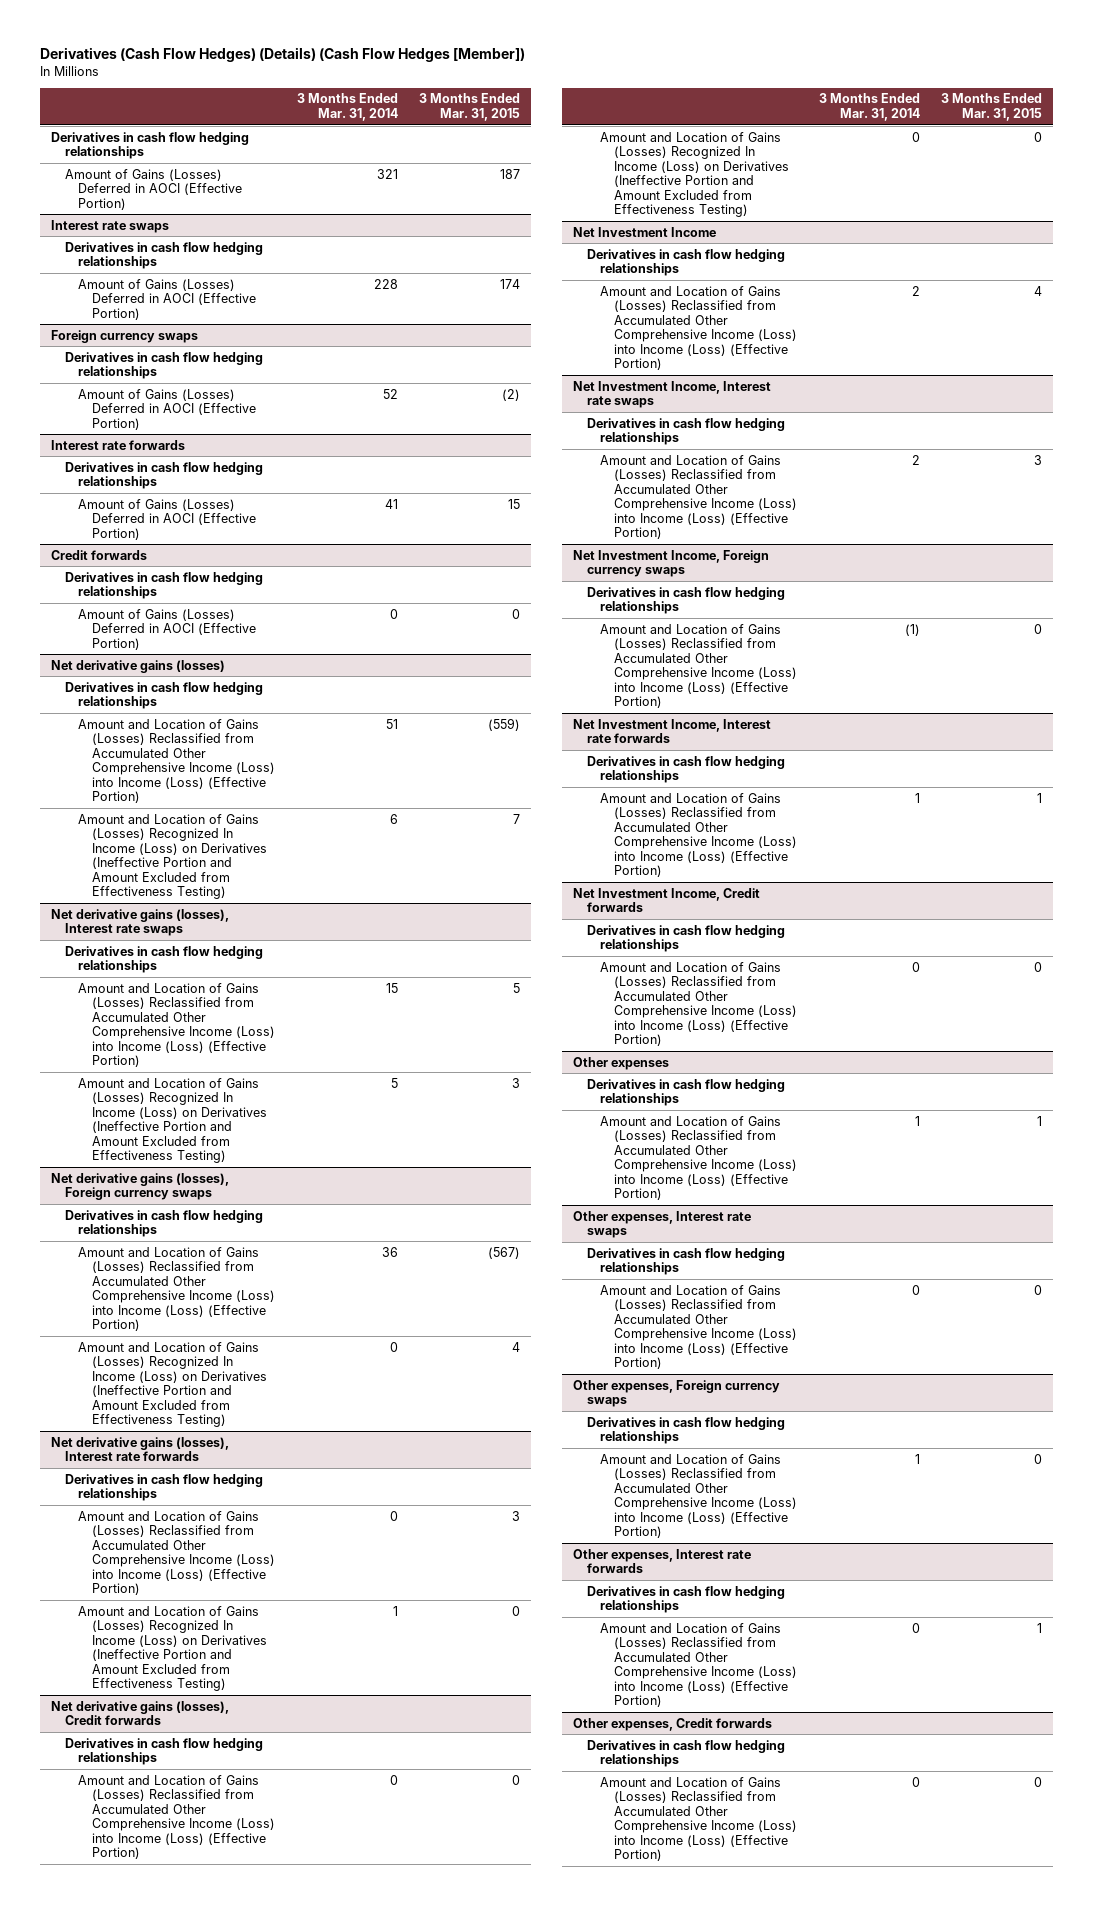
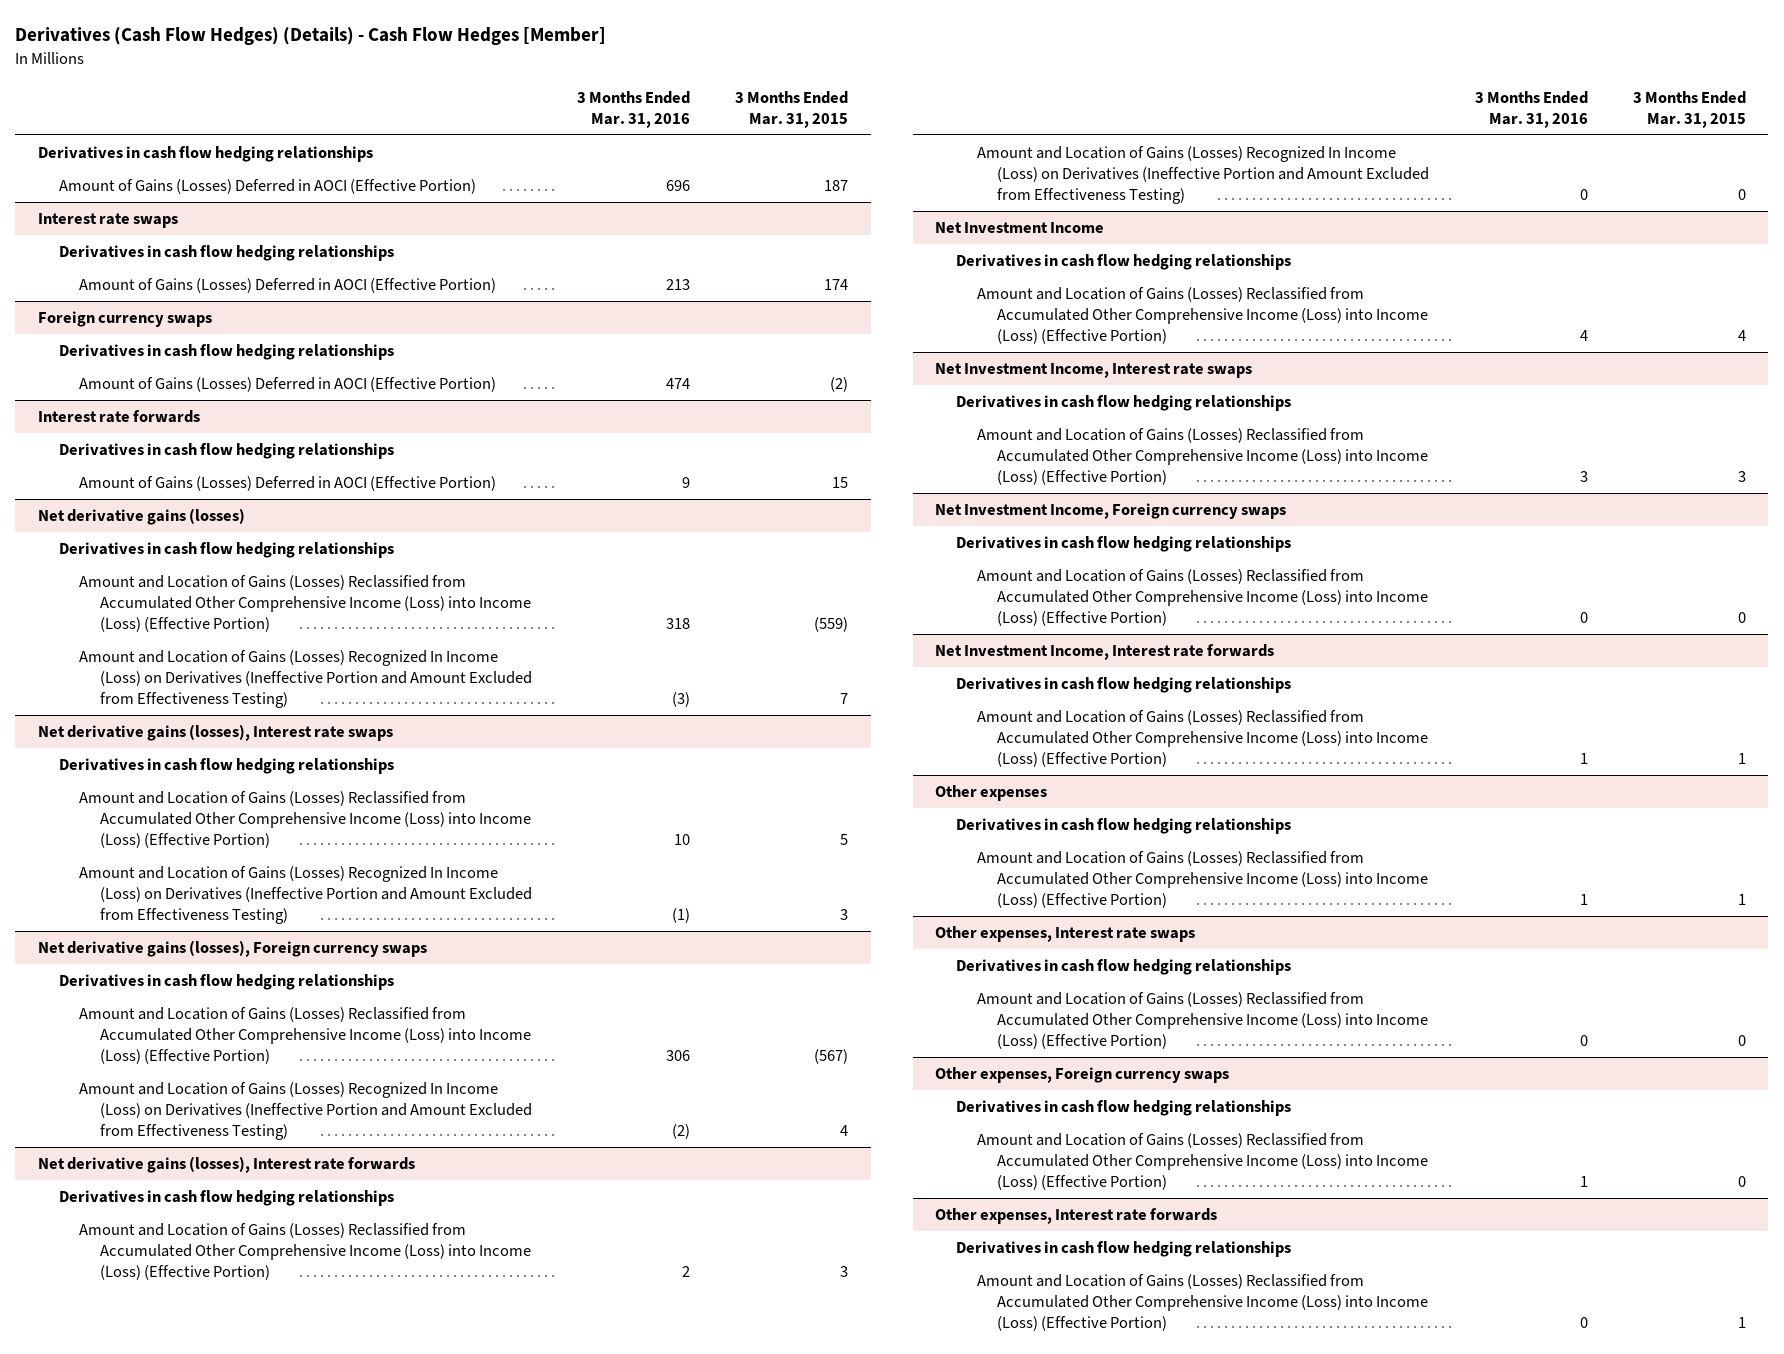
- Derivatives (Cash Flow Hedges) (Details) (Cash Flow Hedges [Member])
+ Derivatives (Cash Flow Hedges) (Details) - Cash Flow Hedges [Member]
- | 3 Months Ended Mar. 31, 2014 | 3 Months Ended Mar. 31, 2015
+ | 3 Months Ended Mar. 31, 2016 | 3 Months Ended Mar. 31, 2015
- Credit forwards
- Derivatives in cash flow hedging relationships
- Amount of Gains (Losses) Deferred in AOCI (Effective Portion) | 0 | 0
- Net derivative gains (losses), Credit forwards
- Derivatives in cash flow hedging relationships
- Amount and Location of Gains (Losses) Reclassified from Accumulated Other Comprehensive Income (Loss) into Income (Loss) (Effective Portion) | 0 | 0
- Amount and Location of Gains (Losses) Recognized In Income (Loss) on Derivatives (Ineffective Portion and Amount Excluded from Effectiveness Testing) | 0 | 0
- Net Investment Income, Credit forwards
- Derivatives in cash flow hedging relationships
- Amount and Location of Gains (Losses) Reclassified from Accumulated Other Comprehensive Income (Loss) into Income (Loss) (Effective Portion) | 0 | 0
- Other expenses, Credit forwards
- Derivatives in cash flow hedging relationships
- Amount and Location of Gains (Losses) Reclassified from Accumulated Other Comprehensive Income (Loss) into Income (Loss) (Effective Portion) | 0 | 0

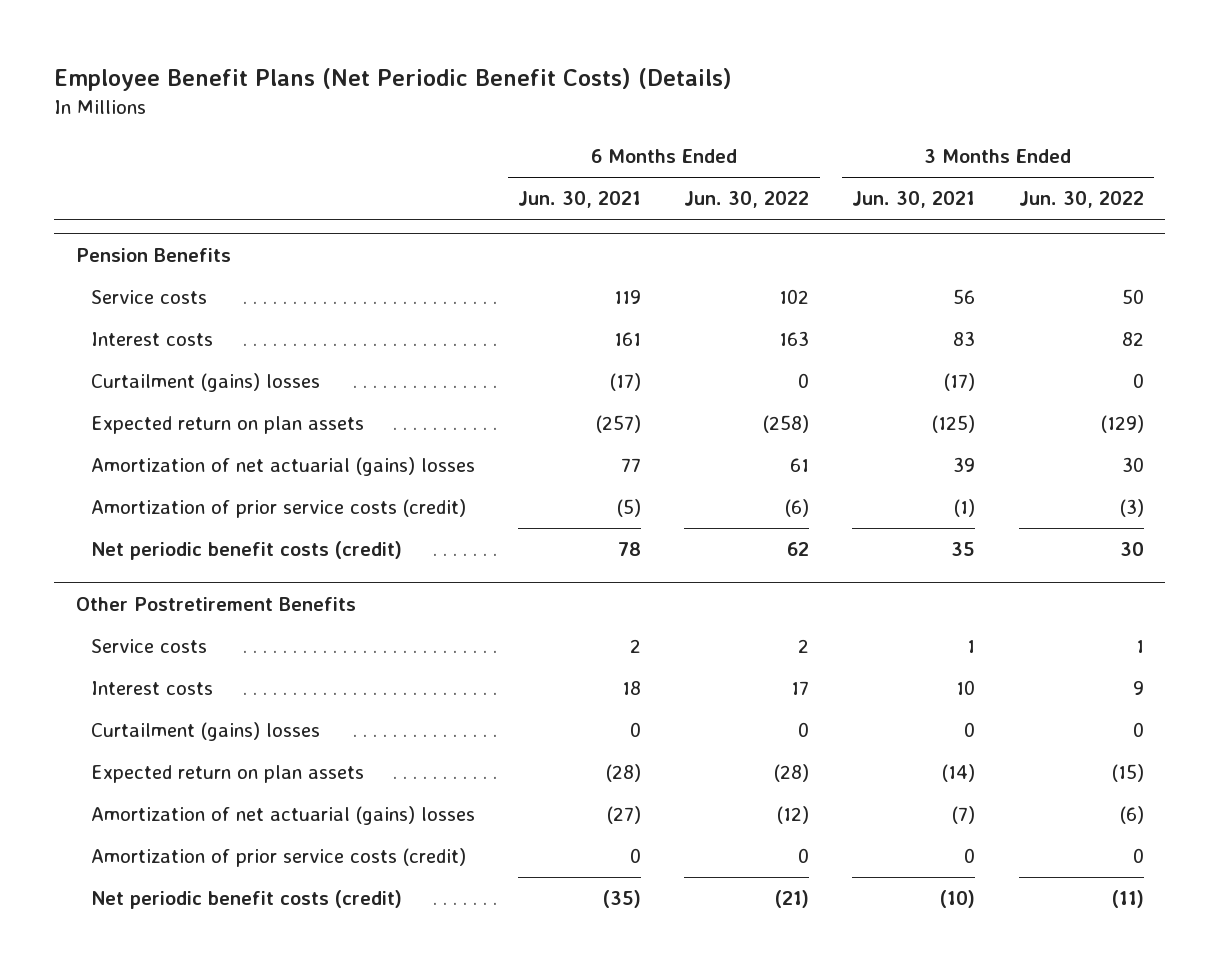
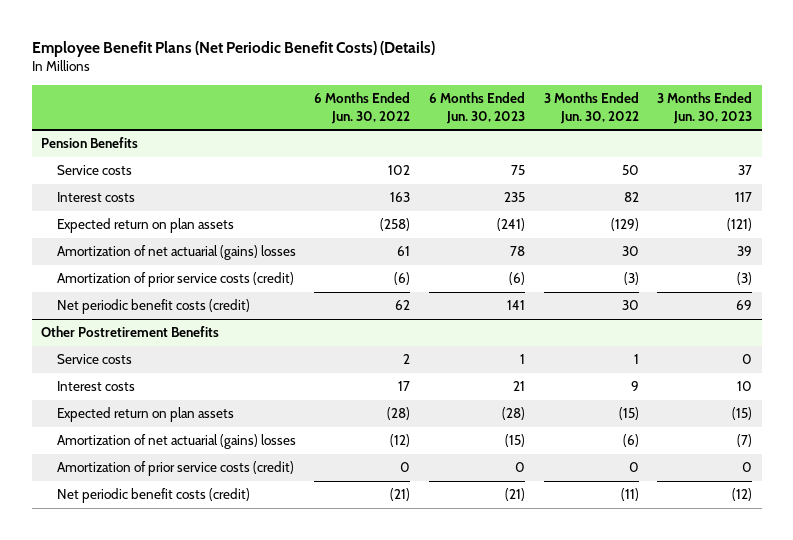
- | 6 Months Ended Jun. 30, 2021 | 6 Months Ended Jun. 30, 2022 | 3 Months Ended Jun. 30, 2021 | 3 Months Ended Jun. 30, 2022
+ | 6 Months Ended Jun. 30, 2022 | 6 Months Ended Jun. 30, 2023 | 3 Months Ended Jun. 30, 2022 | 3 Months Ended Jun. 30, 2023
@ Pension Benefits
- Curtailment (gains) losses | (17) | 0 | (17) | 0
@ Other Postretirement Benefits
- Curtailment (gains) losses | 0 | 0 | 0 | 0

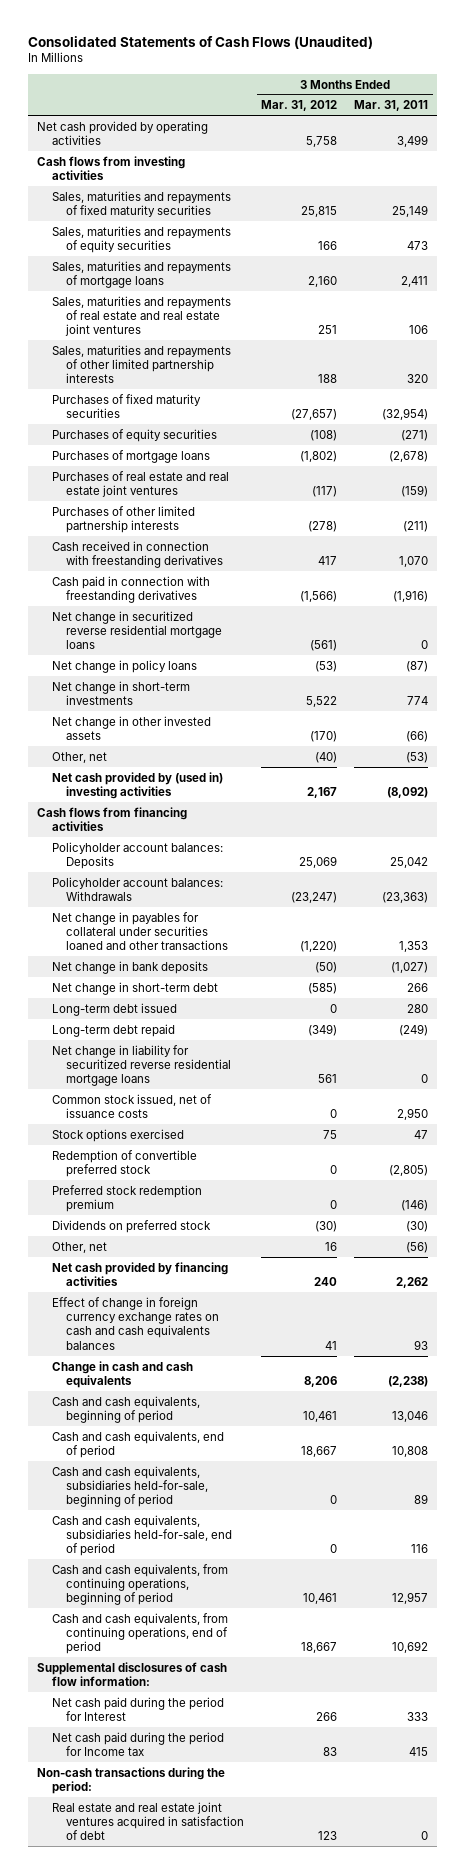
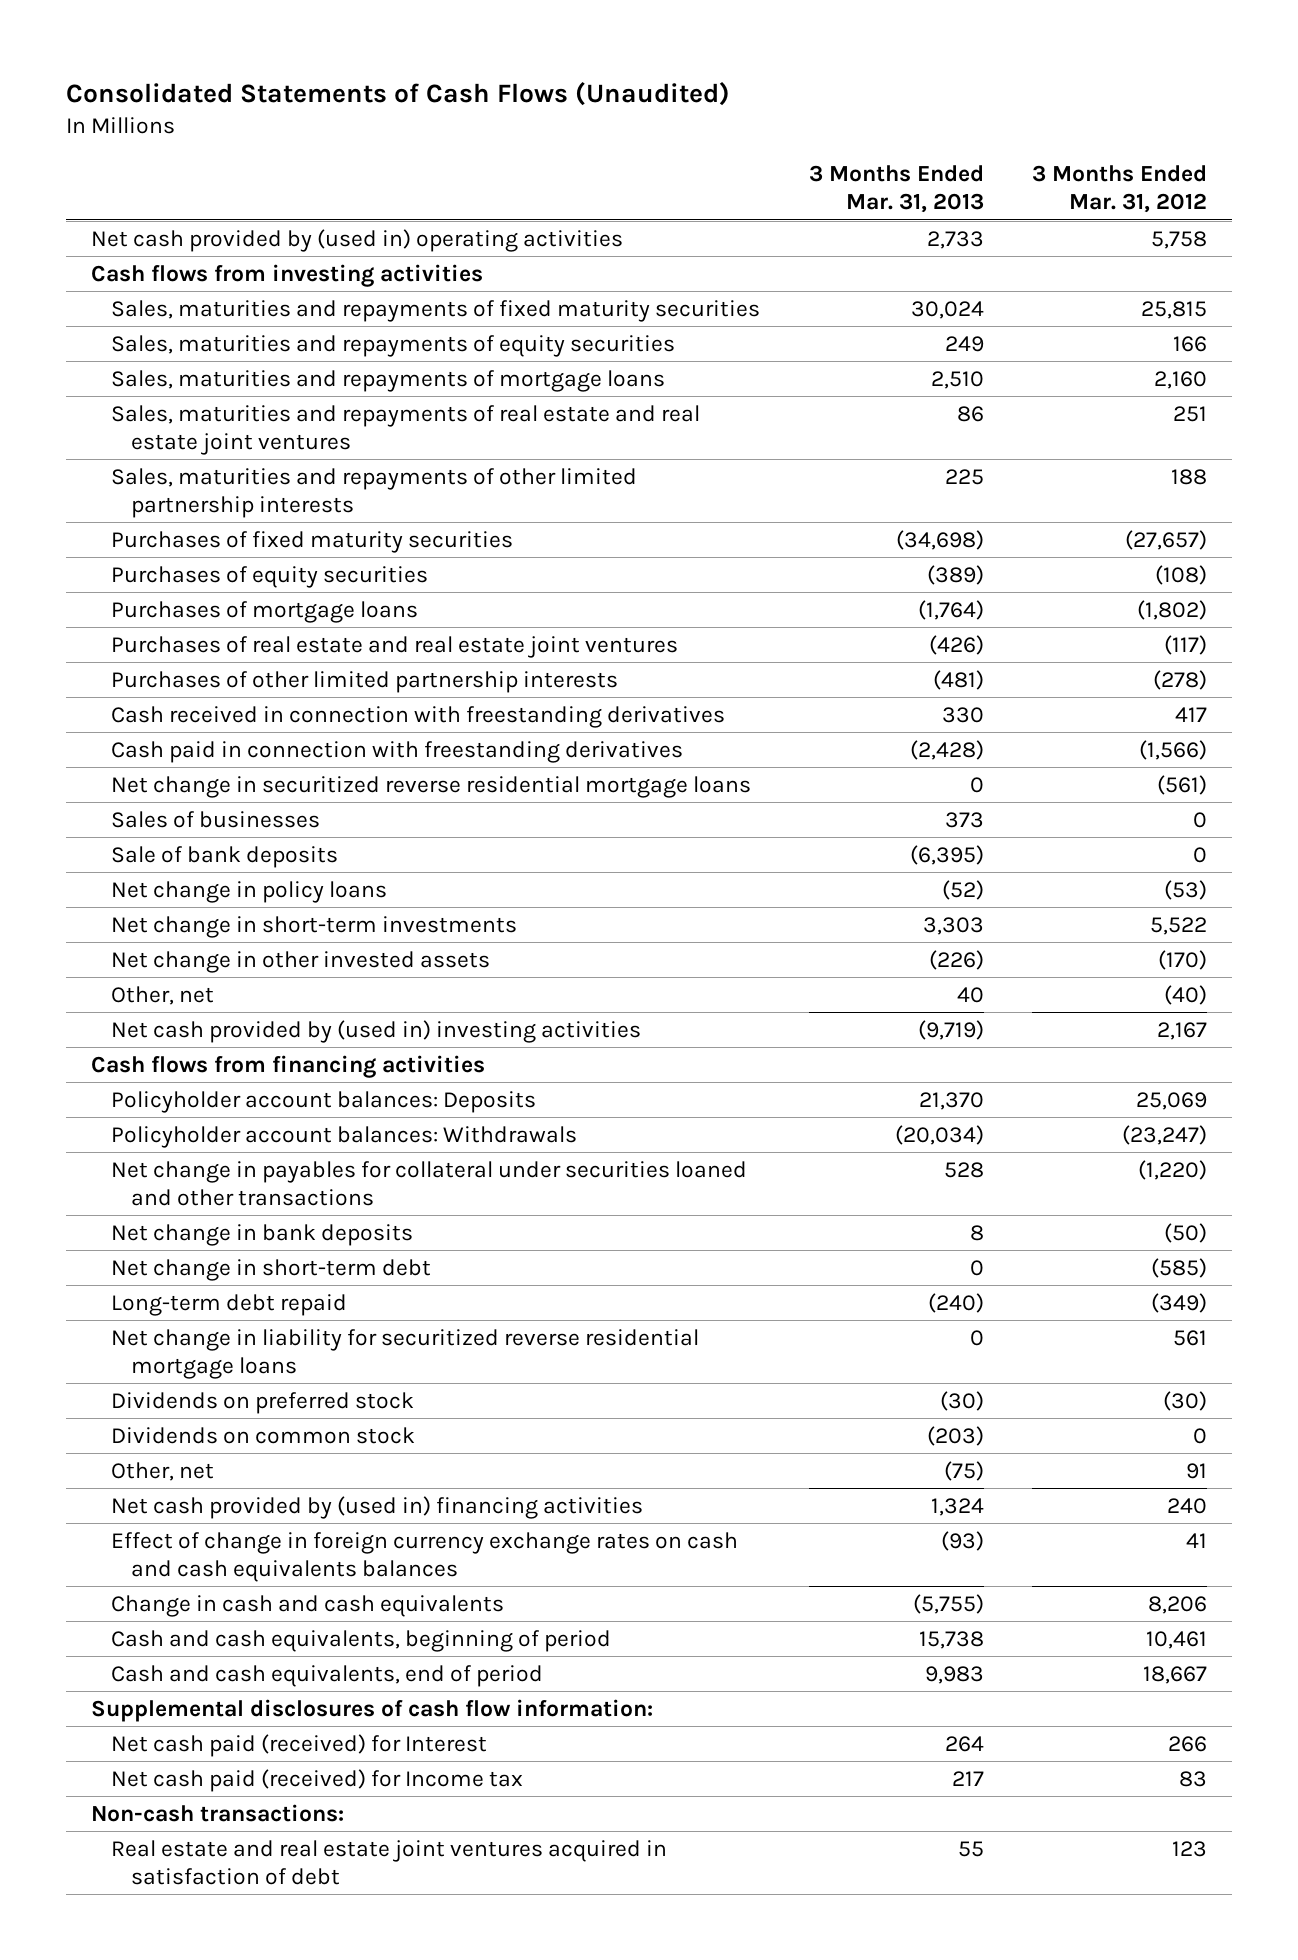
- | 3 Months Ended Mar. 31, 2012 | 3 Months Ended Mar. 31, 2011
+ | 3 Months Ended Mar. 31, 2013 | 3 Months Ended Mar. 31, 2012
- Net cash provided by operating activities | 5,758 | 3,499
+ Net cash provided by (used in) operating activities | 2,733 | 5,758
+ Sales of businesses | 373 | 0
+ Sale of bank deposits | (6,395) | 0
- Long-term debt issued | 0 | 280
- Common stock issued, net of issuance costs | 0 | 2,950
- Stock options exercised | 75 | 47
- Redemption of convertible preferred stock | 0 | (2,805)
- Preferred stock redemption premium | 0 | (146)
- Other, net | 16 | (56)
- Net cash provided by financing activities | 240 | 2,262
+ Dividends on common stock | (203) | 0
+ Other, net | (75) | 91
+ Net cash provided by (used in) financing activities | 1,324 | 240
- Cash and cash equivalents, subsidiaries held-for-sale, beginning of period | 0 | 89
- Cash and cash equivalents, subsidiaries held-for-sale, end of period | 0 | 116
- Cash and cash equivalents, from continuing operations, beginning of period | 10,461 | 12,957
- Cash and cash equivalents, from continuing operations, end of period | 18,667 | 10,692
- Net cash paid during the period for Interest | 266 | 333
- Net cash paid during the period for Income tax | 83 | 415
- Non-cash transactions during the period:
+ Net cash paid (received) for Interest | 264 | 266
+ Net cash paid (received) for Income tax | 217 | 83
+ Non-cash transactions:

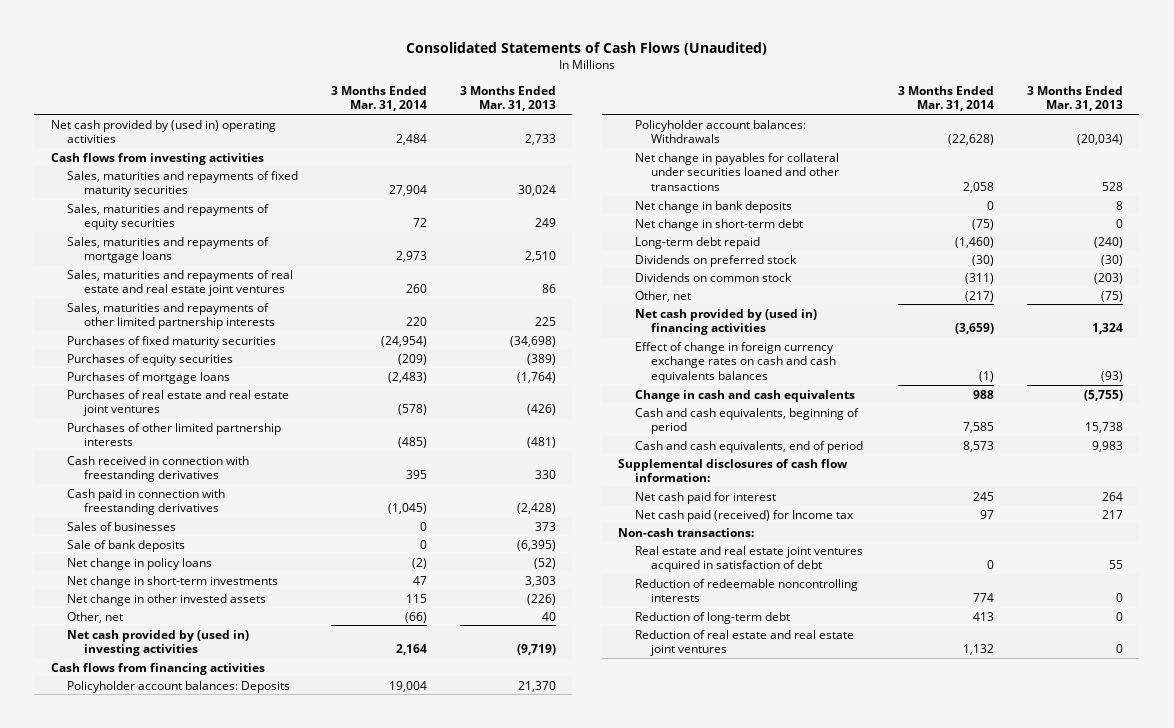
- | 3 Months Ended Mar. 31, 2013 | 3 Months Ended Mar. 31, 2012
+ | 3 Months Ended Mar. 31, 2014 | 3 Months Ended Mar. 31, 2013
- Net change in securitized reverse residential mortgage loans | 0 | (561)
- Net change in liability for securitized reverse residential mortgage loans | 0 | 561
- Net cash paid (received) for Interest | 264 | 266
+ Net cash paid for interest | 245 | 264
+ Reduction of redeemable noncontrolling interests | 774 | 0
+ Reduction of long-term debt | 413 | 0
+ Reduction of real estate and real estate joint ventures | 1,132 | 0

